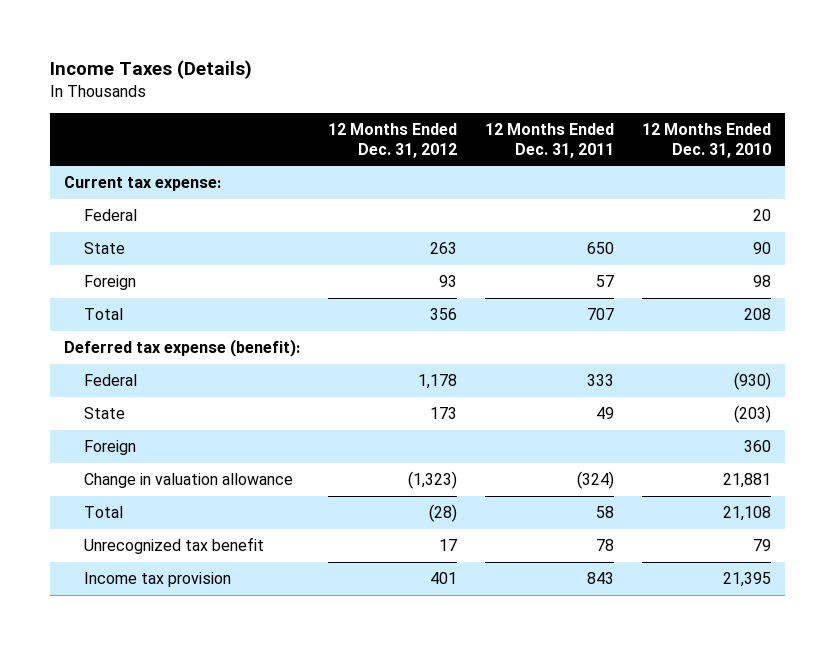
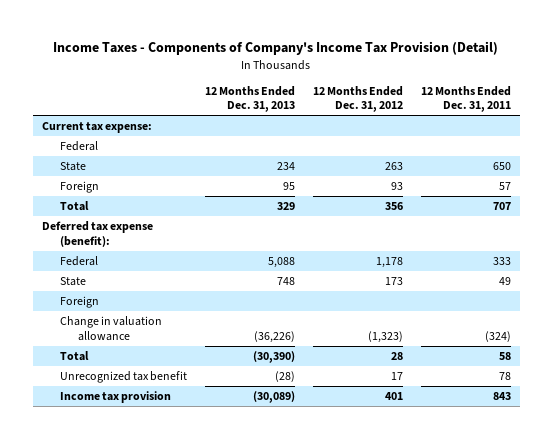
- Income Taxes (Details)
+ Income Taxes - Components of Company's Income Tax Provision (Detail)
- | 12 Months Ended Dec. 31, 2012 | 12 Months Ended Dec. 31, 2011 | 12 Months Ended Dec. 31, 2010
+ | 12 Months Ended Dec. 31, 2013 | 12 Months Ended Dec. 31, 2012 | 12 Months Ended Dec. 31, 2011
- Total | (28) | 58 | 21,108
+ Total | (30,390) | 28 | 58

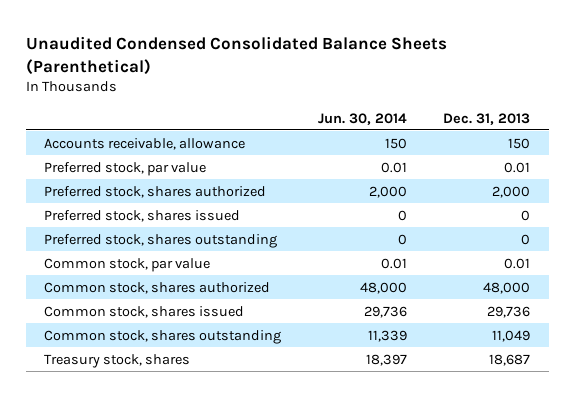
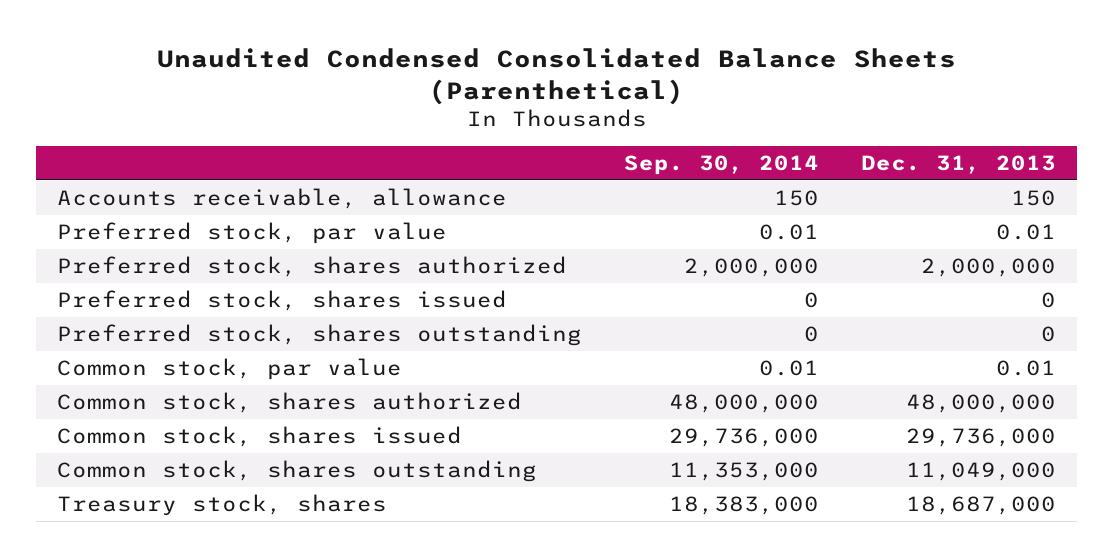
- | Jun. 30, 2014 | Dec. 31, 2013
+ | Sep. 30, 2014 | Dec. 31, 2013
- Preferred stock, shares authorized | 2,000 | 2,000
+ Preferred stock, shares authorized | 2,000,000 | 2,000,000
- Common stock, shares authorized | 48,000 | 48,000
- Common stock, shares issued | 29,736 | 29,736
- Common stock, shares outstanding | 11,339 | 11,049
- Treasury stock, shares | 18,397 | 18,687
+ Common stock, shares authorized | 48,000,000 | 48,000,000
+ Common stock, shares issued | 29,736,000 | 29,736,000
+ Common stock, shares outstanding | 11,353,000 | 11,049,000
+ Treasury stock, shares | 18,383,000 | 18,687,000

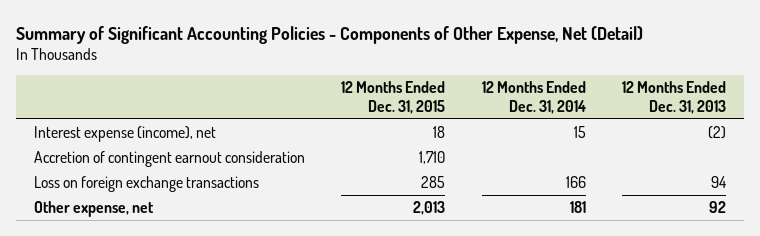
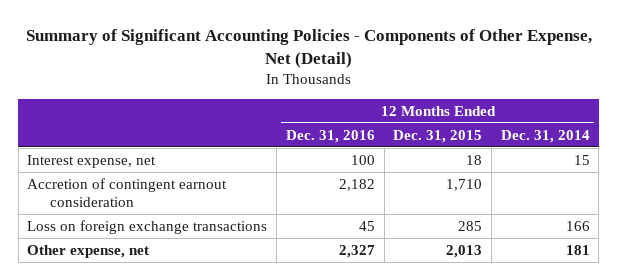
- | 12 Months Ended Dec. 31, 2015 | 12 Months Ended Dec. 31, 2014 | 12 Months Ended Dec. 31, 2013
+ | 12 Months Ended Dec. 31, 2016 | 12 Months Ended Dec. 31, 2015 | 12 Months Ended Dec. 31, 2014
- Interest expense (income), net | 18 | 15 | (2)
+ Interest expense, net | 100 | 18 | 15

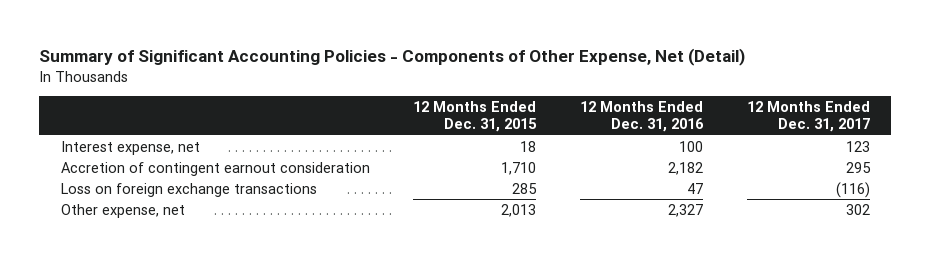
- | 12 Months Ended Dec. 31, 2016 | 12 Months Ended Dec. 31, 2015 | 12 Months Ended Dec. 31, 2014
+ | 12 Months Ended Dec. 31, 2015 | 12 Months Ended Dec. 31, 2016 | 12 Months Ended Dec. 31, 2017
- Loss on foreign exchange transactions | 45 | 285 | 166
+ Loss on foreign exchange transactions | 285 | 47 | (116)

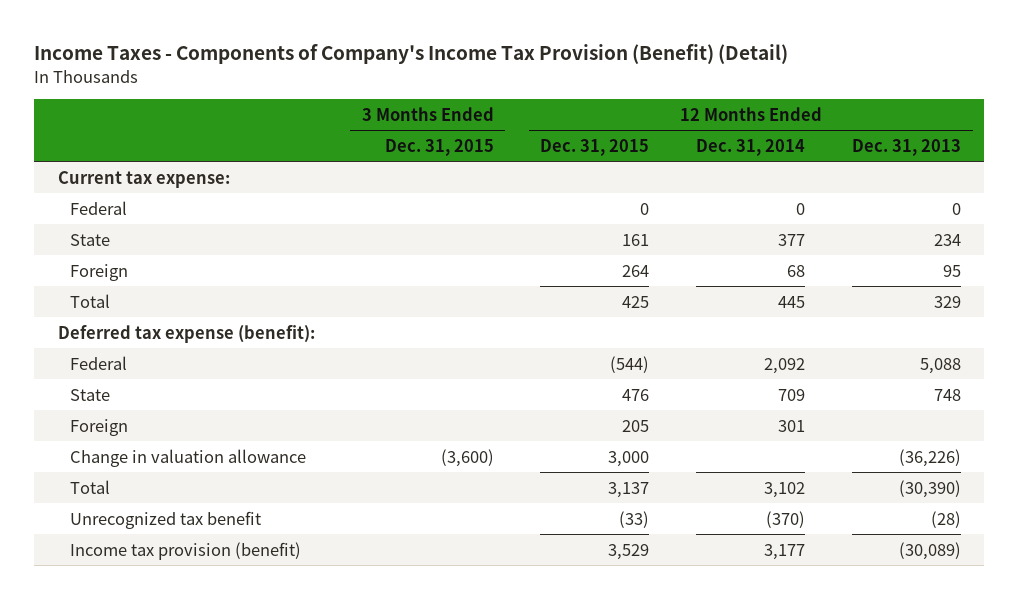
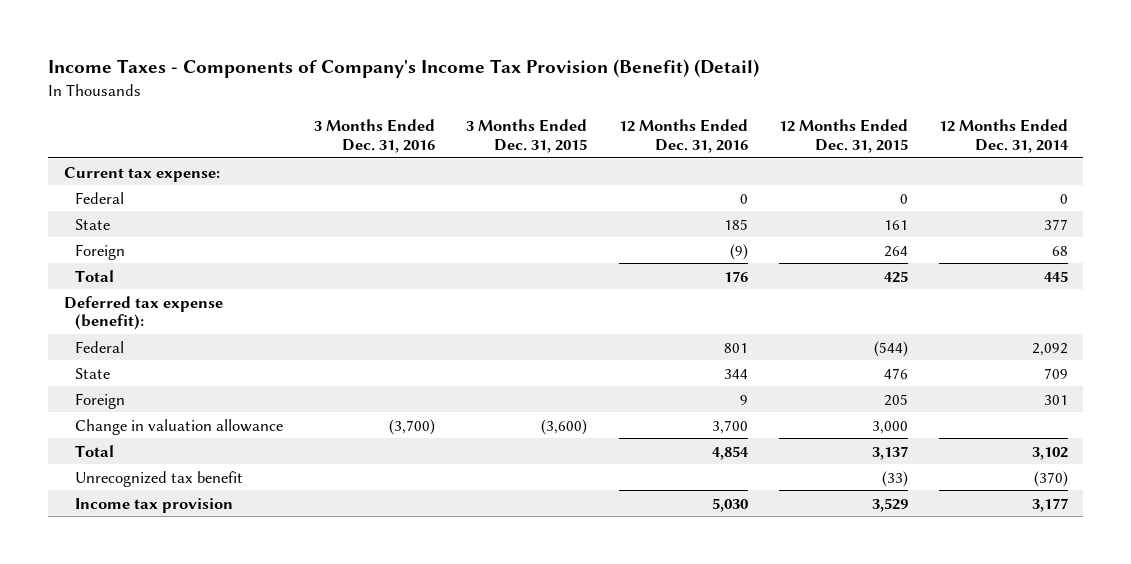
- | 3 Months Ended Dec. 31, 2015 | 12 Months Ended Dec. 31, 2015 | 12 Months Ended Dec. 31, 2014 | 12 Months Ended Dec. 31, 2013
+ | 3 Months Ended Dec. 31, 2016 | 3 Months Ended Dec. 31, 2015 | 12 Months Ended Dec. 31, 2016 | 12 Months Ended Dec. 31, 2015 | 12 Months Ended Dec. 31, 2014
- Income tax provision (benefit) | | 3,529 | 3,177 | (30,089)
+ Income tax provision | | | 5,030 | 3,529 | 3,177

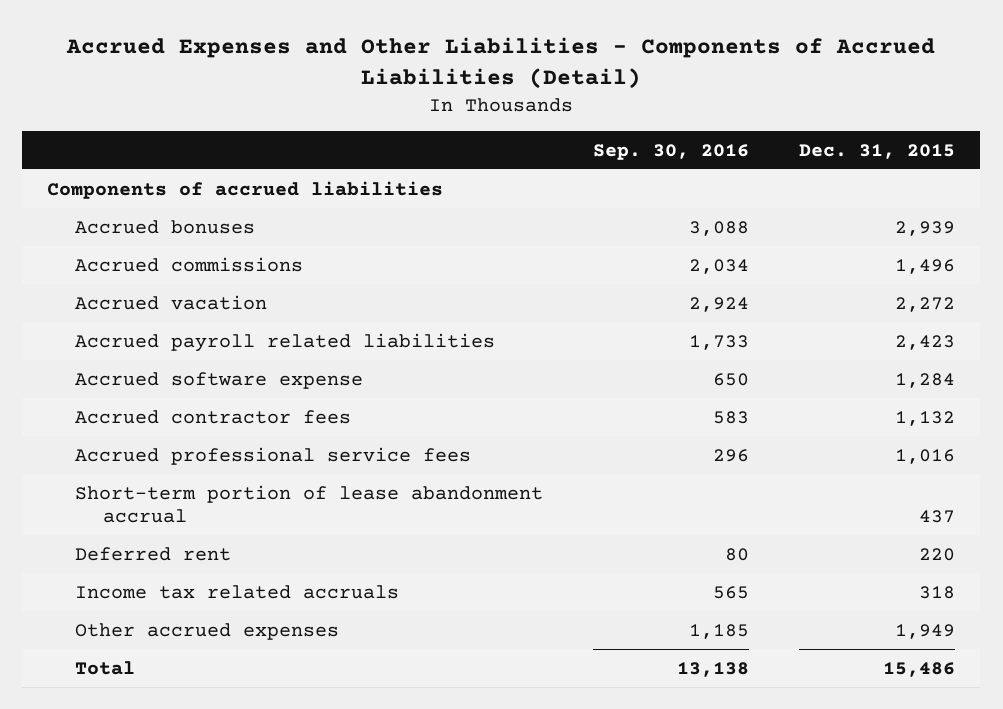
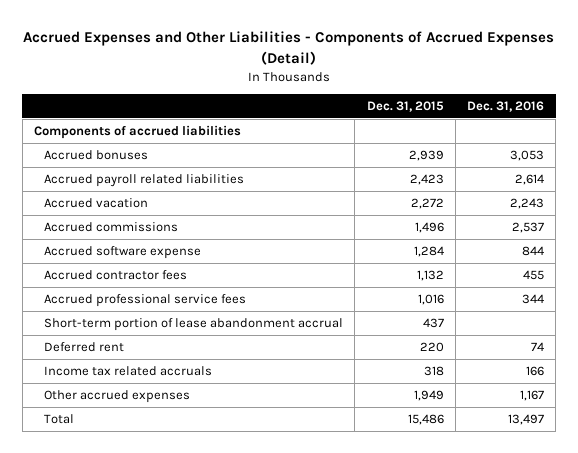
- Accrued Expenses and Other Liabilities - Components of Accrued Liabilities (Detail)
+ Accrued Expenses and Other Liabilities - Components of Accrued Expenses (Detail)
- | Sep. 30, 2016 | Dec. 31, 2015
+ | Dec. 31, 2015 | Dec. 31, 2016
moved down: Accrued vacation | 2,272 | 2,243
moved down: Accrued commissions | 1,496 | 2,537

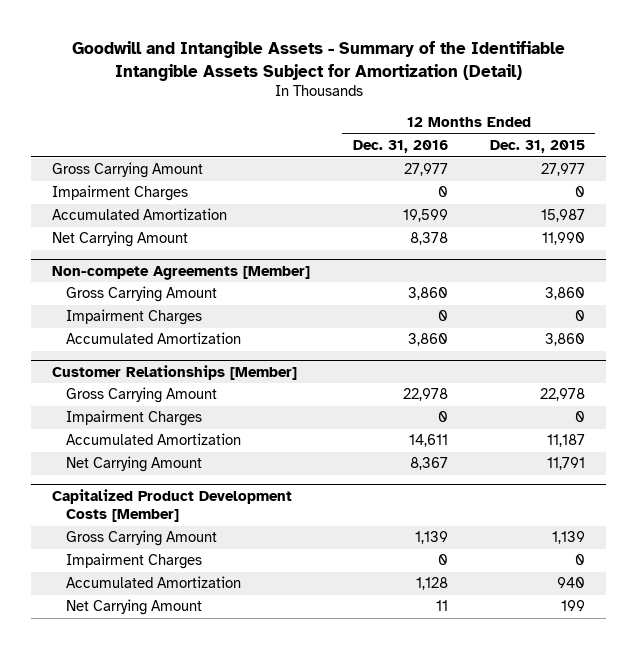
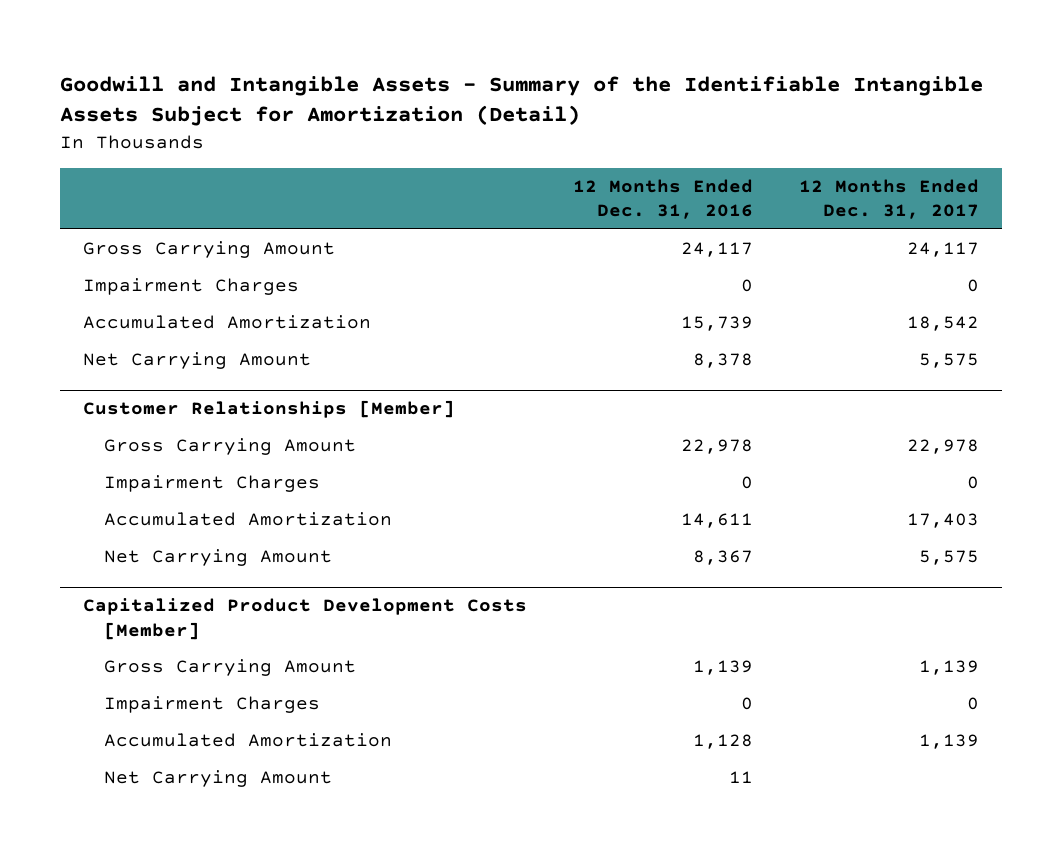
- | 12 Months Ended Dec. 31, 2016 | 12 Months Ended Dec. 31, 2015
+ | 12 Months Ended Dec. 31, 2016 | 12 Months Ended Dec. 31, 2017
- Gross Carrying Amount | 27,977 | 27,977
+ Gross Carrying Amount | 24,117 | 24,117
- Accumulated Amortization | 19,599 | 15,987
+ Accumulated Amortization | 15,739 | 18,542
- Non-compete Agreements [Member]
- Gross Carrying Amount | 3,860 | 3,860
- Impairment Charges | 0 | 0
- Accumulated Amortization | 3,860 | 3,860

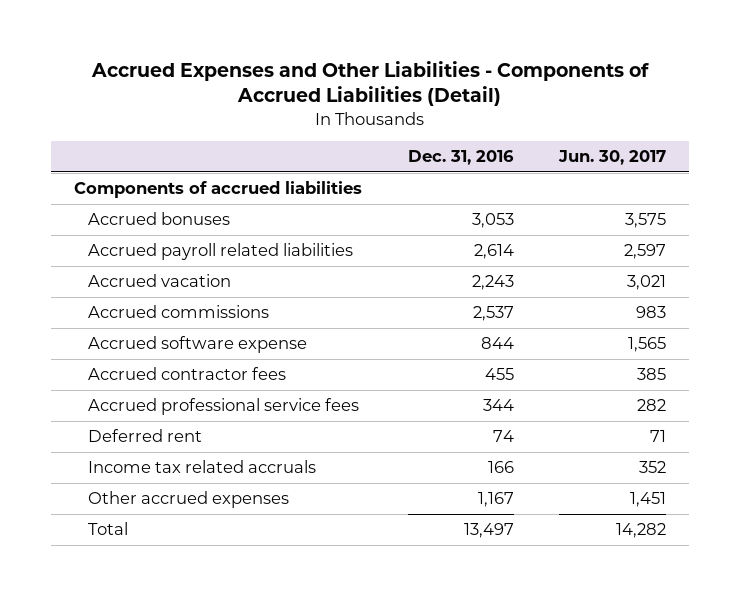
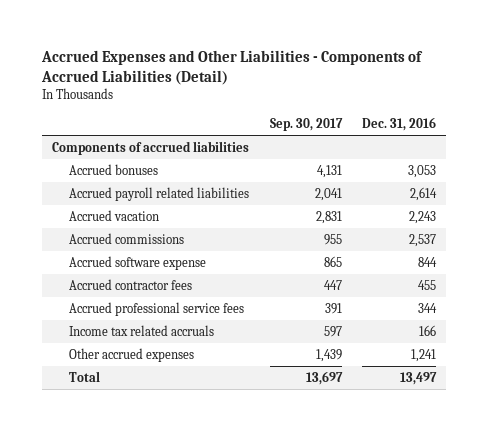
- | Dec. 31, 2016 | Jun. 30, 2017
+ | Sep. 30, 2017 | Dec. 31, 2016
- Deferred rent | 74 | 71
- Other accrued expenses | 1,167 | 1,451
+ Other accrued expenses | 1,439 | 1,241

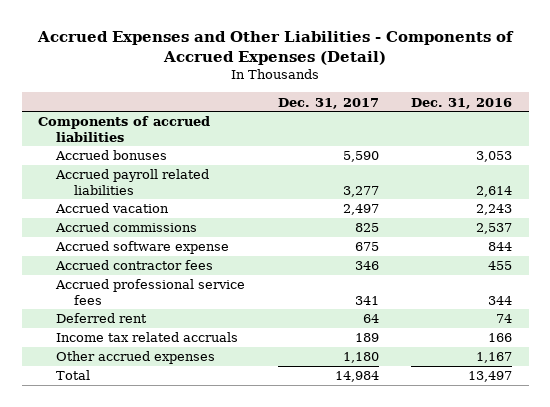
- Accrued Expenses and Other Liabilities - Components of Accrued Liabilities (Detail)
+ Accrued Expenses and Other Liabilities - Components of Accrued Expenses (Detail)
- | Sep. 30, 2017 | Dec. 31, 2016
+ | Dec. 31, 2017 | Dec. 31, 2016
+ Deferred rent | 64 | 74
- Other accrued expenses | 1,439 | 1,241
+ Other accrued expenses | 1,180 | 1,167

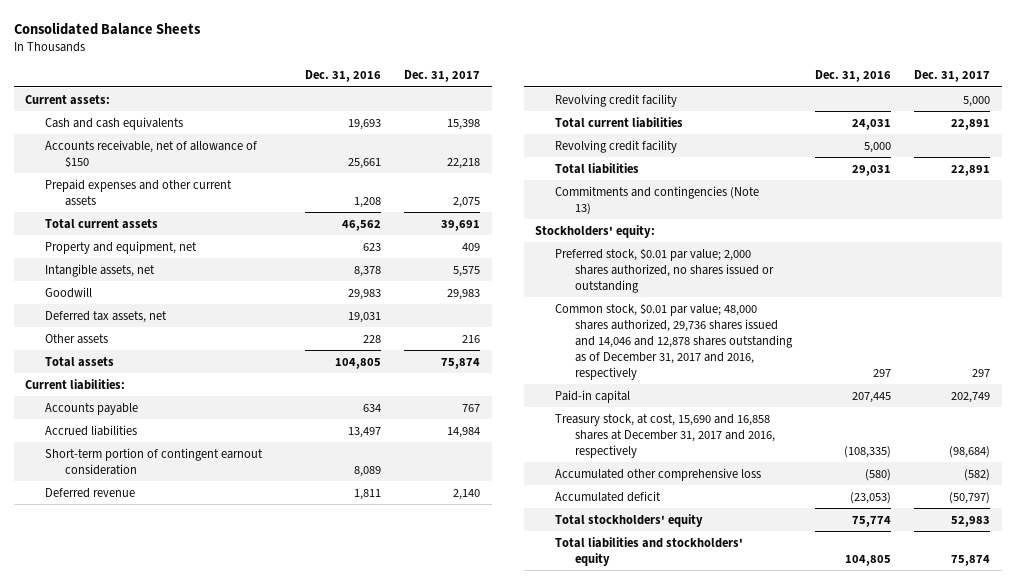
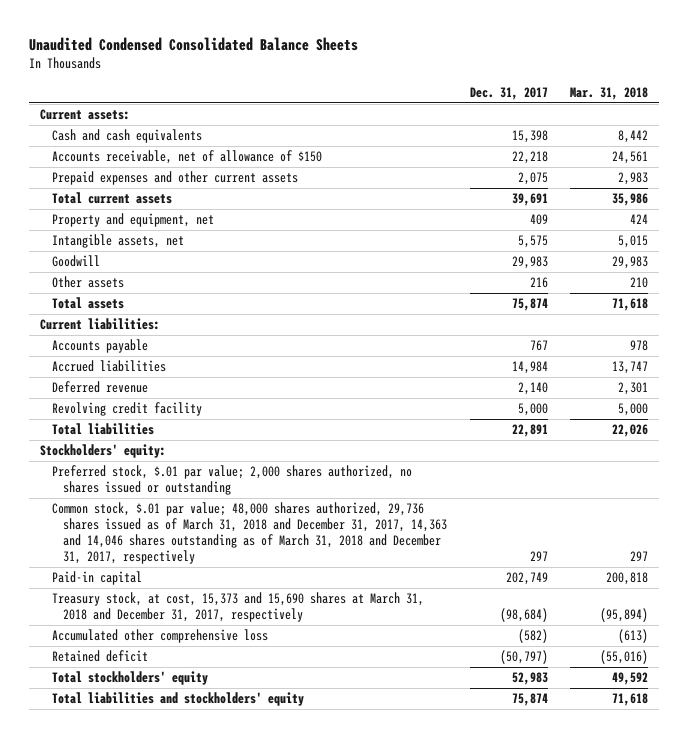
- Consolidated Balance Sheets
+ Unaudited Condensed Consolidated Balance Sheets
- | Dec. 31, 2016 | Dec. 31, 2017
+ | Dec. 31, 2017 | Mar. 31, 2018
- Deferred tax assets, net | 19,031 |
- Short-term portion of contingent earnout consideration | 8,089 |
- Total current liabilities | 24,031 | 22,891
- Revolving credit facility | 5,000 |
- Commitments and contingencies (Note 13)
- Preferred stock, $0.01 par value; 2,000 shares authorized, no shares issued or outstanding
- Common stock, $0.01 par value; 48,000 shares authorized, 29,736 shares issued and 14,046 and 12,878 shares outstanding as of December 31, 2017 and 2016, respectively | 297 | 297
+ Preferred stock, $.01 par value; 2,000 shares authorized, no shares issued or outstanding
+ Common stock, $.01 par value; 48,000 shares authorized, 29,736 shares issued as of March 31, 2018 and December 31, 2017, 14,363 and 14,046 shares outstanding as of March 31, 2018 and December 31, 2017, respectively | 297 | 297
- Treasury stock, at cost, 15,690 and 16,858 shares at December 31, 2017 and 2016, respectively | (108,335) | (98,684)
+ Treasury stock, at cost, 15,373 and 15,690 shares at March 31, 2018 and December 31, 2017, respectively | (98,684) | (95,894)
- Accumulated deficit | (23,053) | (50,797)
+ Retained deficit | (50,797) | (55,016)

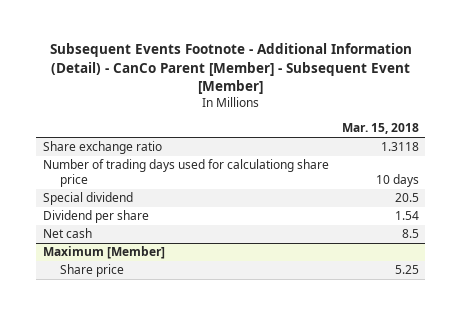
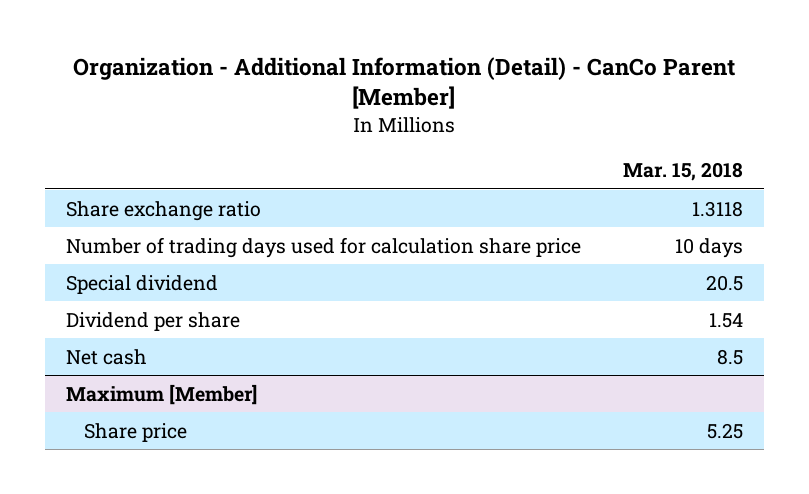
- Subsequent Events Footnote - Additional Information (Detail) - CanCo Parent [Member] - Subsequent Event [Member]
+ Organization - Additional Information (Detail) - CanCo Parent [Member]
- Number of trading days used for calculationg share price | 10 days
+ Number of trading days used for calculation share price | 10 days

